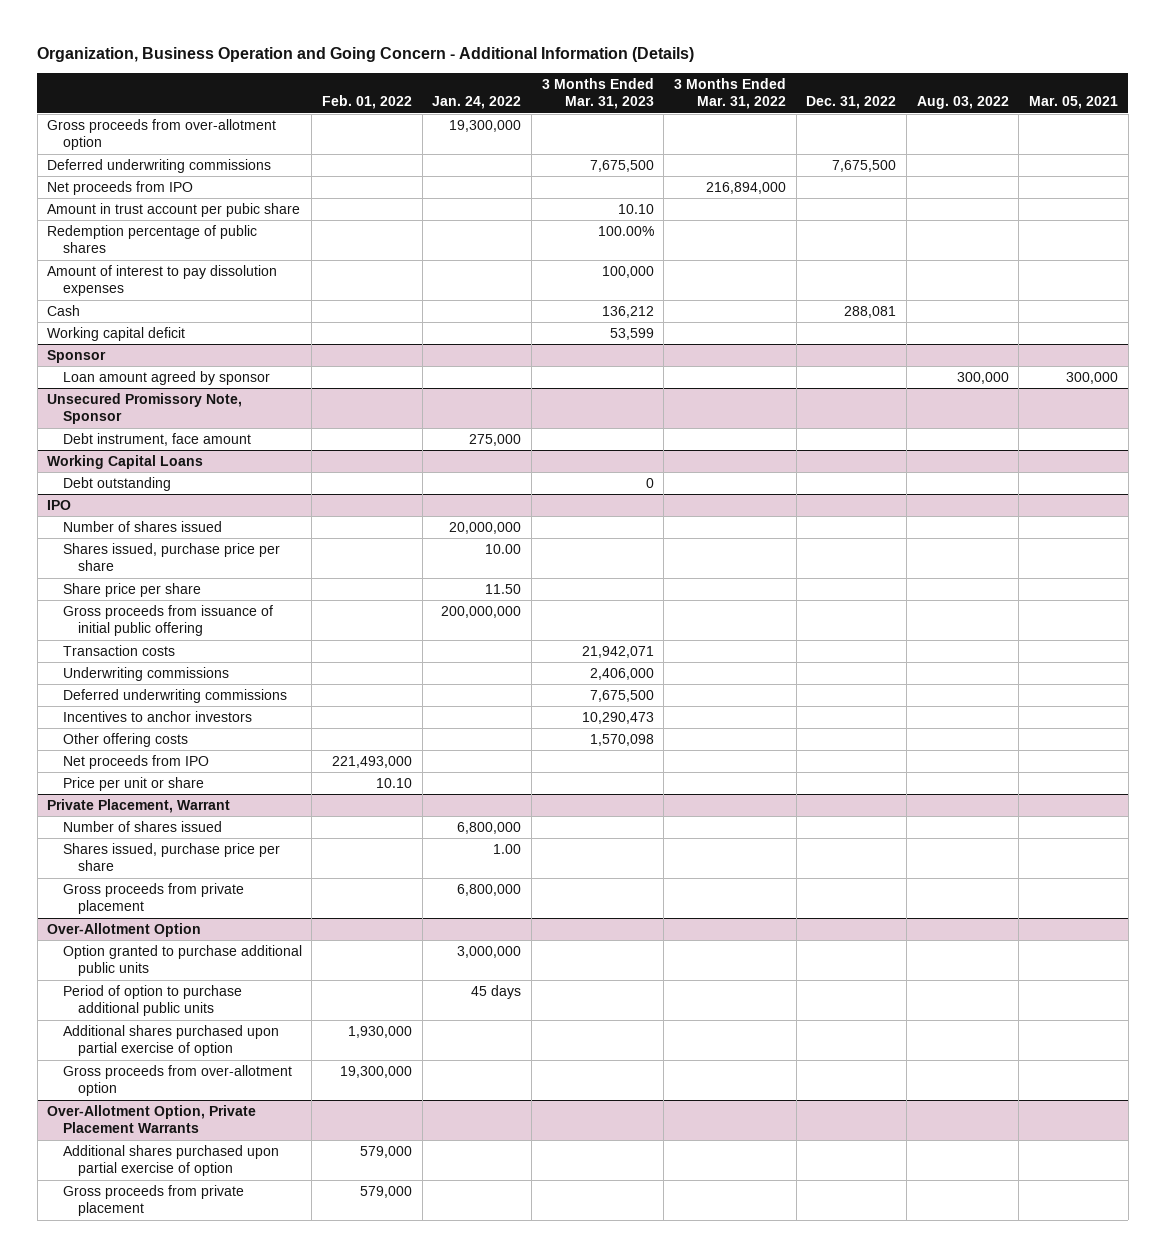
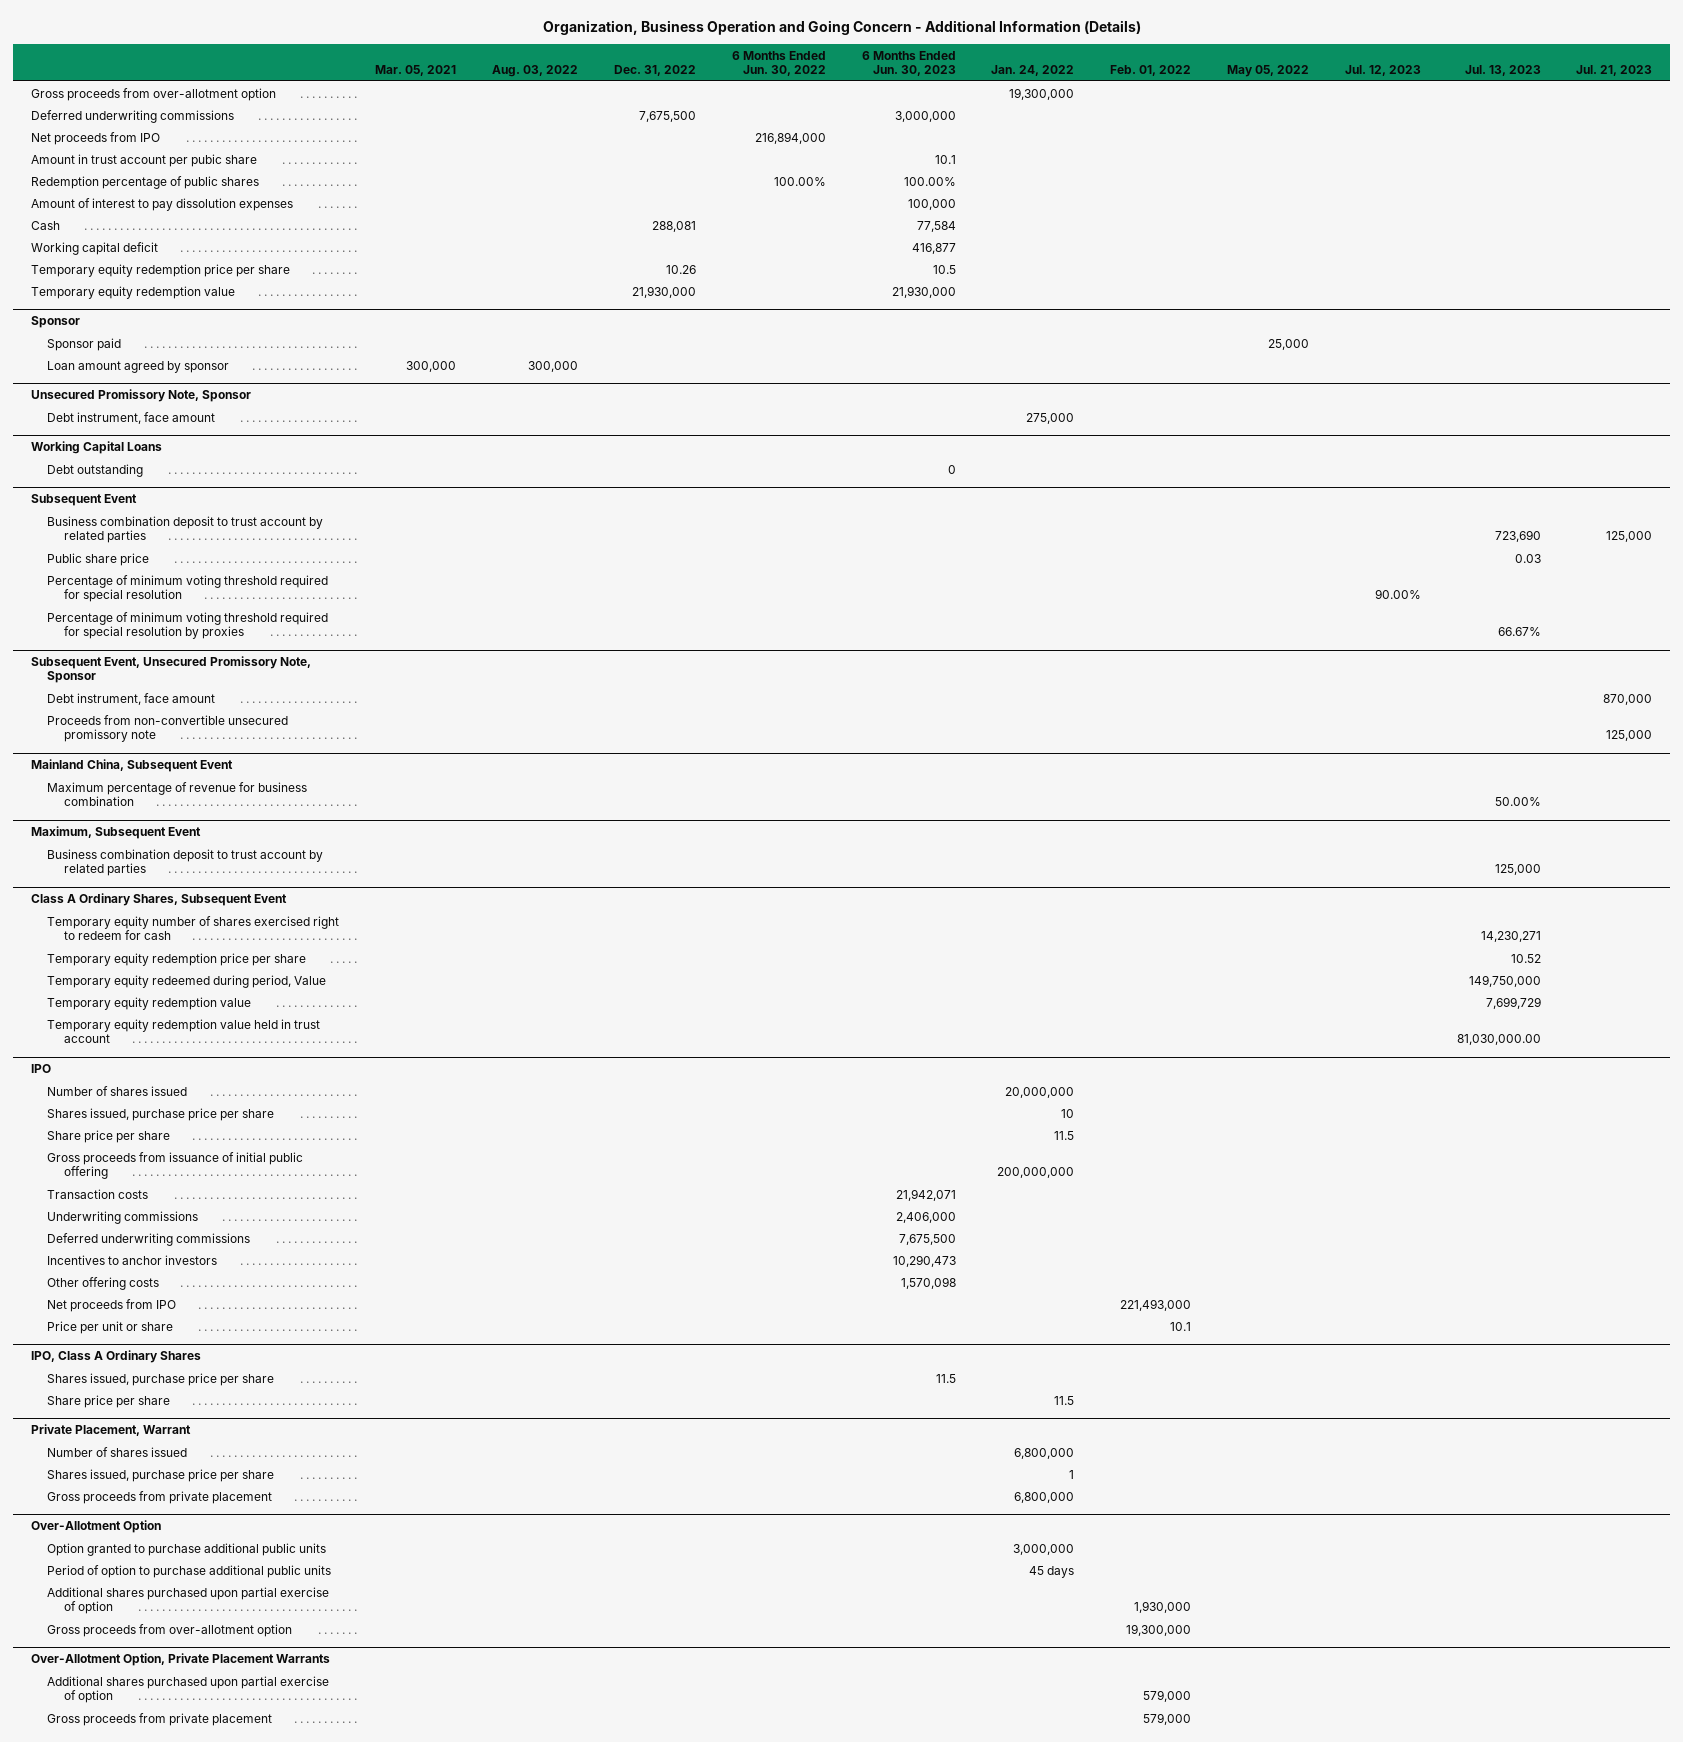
- | Feb. 01, 2022 | Jan. 24, 2022 | 3 Months Ended Mar. 31, 2023 | 3 Months Ended Mar. 31, 2022 | Dec. 31, 2022 | Aug. 03, 2022 | Mar. 05, 2021
+ | Mar. 05, 2021 | Aug. 03, 2022 | Dec. 31, 2022 | 6 Months Ended Jun. 30, 2022 | 6 Months Ended Jun. 30, 2023 | Jan. 24, 2022 | Feb. 01, 2022 | May 05, 2022 | Jul. 12, 2023 | Jul. 13, 2023 | Jul. 21, 2023
+ Temporary equity redemption price per share | | | 10.26 | | 10.5 | | | | | |
+ Temporary equity redemption value | | | 21,930,000 | | 21,930,000 | | | | | |
@ Sponsor
+ Sponsor paid | | | | | | | | 25,000 | | |
+ Subsequent Event
+ Business combination deposit to trust account by related parties | | | | | | | | | | 723,690 | 125,000
+ Public share price | | | | | | | | | | 0.03 |
+ Percentage of minimum voting threshold required for special resolution | | | | | | | | | 90.00% | |
+ Percentage of minimum voting threshold required for special resolution by proxies | | | | | | | | | | 66.67% |
+ Subsequent Event, Unsecured Promissory Note, Sponsor
+ Debt instrument, face amount | | | | | | | | | | | 870,000
+ Proceeds from non-convertible unsecured promissory note | | | | | | | | | | | 125,000
+ Mainland China, Subsequent Event
+ Maximum percentage of revenue for business combination | | | | | | | | | | 50.00% |
+ Maximum, Subsequent Event
+ Business combination deposit to trust account by related parties | | | | | | | | | | 125,000 |
+ Class A Ordinary Shares, Subsequent Event
+ Temporary equity number of shares exercised right to redeem for cash | | | | | | | | | | 14,230,271 |
+ Temporary equity redemption price per share | | | | | | | | | | 10.52 |
+ Temporary equity redeemed during period, Value | | | | | | | | | | 149,750,000 |
+ Temporary equity redemption value | | | | | | | | | | 7,699,729 |
+ Temporary equity redemption value held in trust account | | | | | | | | | | 81,030,000.00 |
@ IPO
- Shares issued, purchase price per share | | 10.00 | | | | |
- Share price per share | | 11.50 | | | | |
+ Shares issued, purchase price per share | | | | | | 10 | | | | |
+ Share price per share | | | | | | 11.5 | | | | |
- Price per unit or share | 10.10 | | | | | |
+ Price per unit or share | | | | | | | 10.1 | | | |
+ IPO, Class A Ordinary Shares
+ Shares issued, purchase price per share | | | | | 11.5 | | | | | |
+ Share price per share | | | | | | 11.5 | | | | |
@ Private Placement, Warrant
- Shares issued, purchase price per share | | 1.00 | | | | |
+ Shares issued, purchase price per share | | | | | | 1 | | | | |

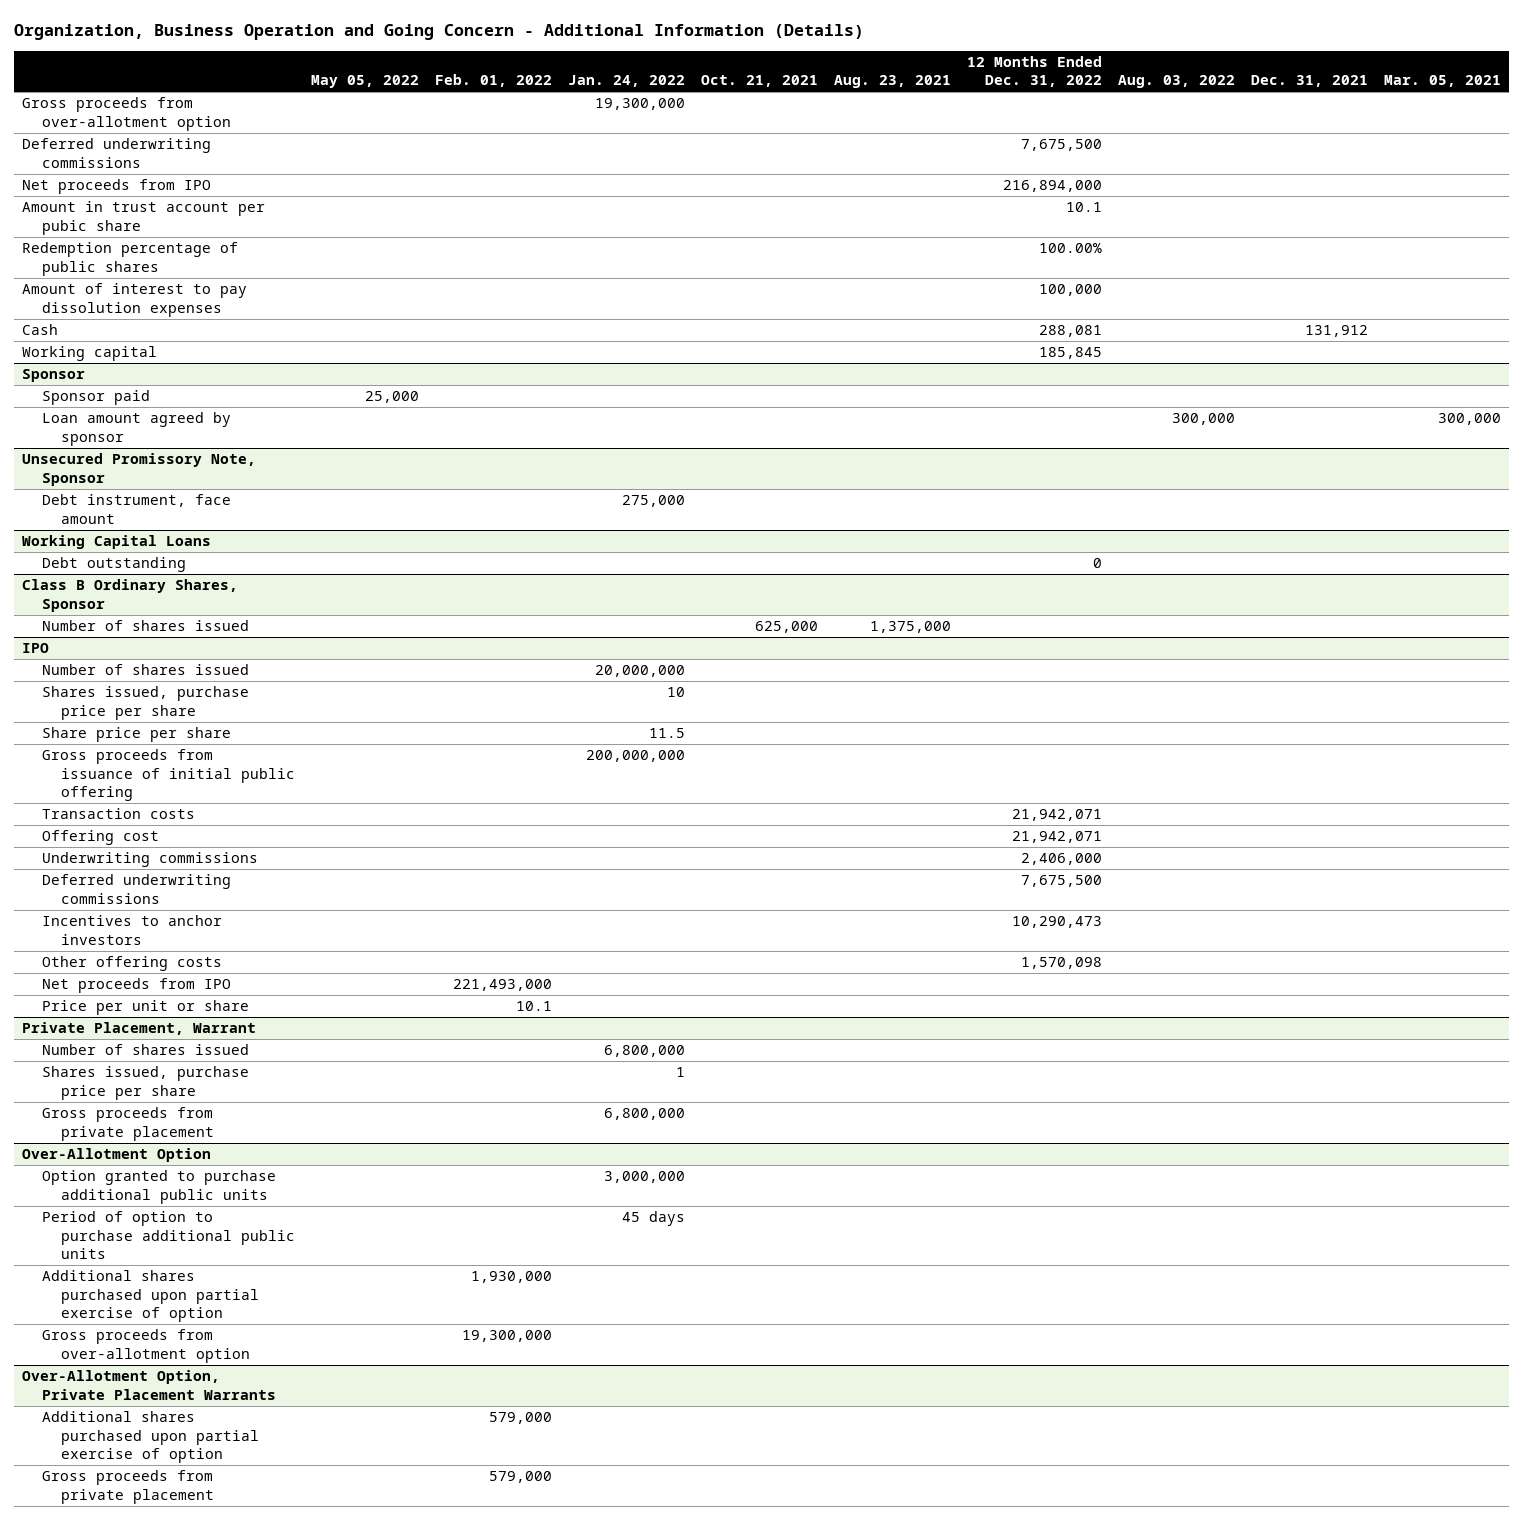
- | Mar. 05, 2021 | Aug. 03, 2022 | Dec. 31, 2022 | 6 Months Ended Jun. 30, 2022 | 6 Months Ended Jun. 30, 2023 | Jan. 24, 2022 | Feb. 01, 2022 | May 05, 2022 | Jul. 12, 2023 | Jul. 13, 2023 | Jul. 21, 2023
+ | May 05, 2022 | Feb. 01, 2022 | Jan. 24, 2022 | Oct. 21, 2021 | Aug. 23, 2021 | 12 Months Ended Dec. 31, 2022 | Aug. 03, 2022 | Dec. 31, 2021 | Mar. 05, 2021
- Working capital deficit | | | | | 416,877 | | | | | |
- Temporary equity redemption price per share | | | 10.26 | | 10.5 | | | | | |
- Temporary equity redemption value | | | 21,930,000 | | 21,930,000 | | | | | |
+ Working capital | | | | | | 185,845 | | |
- Subsequent Event
- Business combination deposit to trust account by related parties | | | | | | | | | | 723,690 | 125,000
- Public share price | | | | | | | | | | 0.03 |
- Percentage of minimum voting threshold required for special resolution | | | | | | | | | 90.00% | |
- Percentage of minimum voting threshold required for special resolution by proxies | | | | | | | | | | 66.67% |
- Subsequent Event, Unsecured Promissory Note, Sponsor
- Debt instrument, face amount | | | | | | | | | | | 870,000
- Proceeds from non-convertible unsecured promissory note | | | | | | | | | | | 125,000
- Mainland China, Subsequent Event
- Maximum percentage of revenue for business combination | | | | | | | | | | 50.00% |
- Maximum, Subsequent Event
- Business combination deposit to trust account by related parties | | | | | | | | | | 125,000 |
- Class A Ordinary Shares, Subsequent Event
- Temporary equity number of shares exercised right to redeem for cash | | | | | | | | | | 14,230,271 |
- Temporary equity redemption price per share | | | | | | | | | | 10.52 |
- Temporary equity redeemed during period, Value | | | | | | | | | | 149,750,000 |
- Temporary equity redemption value | | | | | | | | | | 7,699,729 |
- Temporary equity redemption value held in trust account | | | | | | | | | | 81,030,000.00 |
+ Class B Ordinary Shares, Sponsor
+ Number of shares issued | | | | 625,000 | 1,375,000 | | | |
@ IPO
+ Offering cost | | | | | | 21,942,071 | | |
- IPO, Class A Ordinary Shares
- Shares issued, purchase price per share | | | | | 11.5 | | | | | |
- Share price per share | | | | | | 11.5 | | | | |

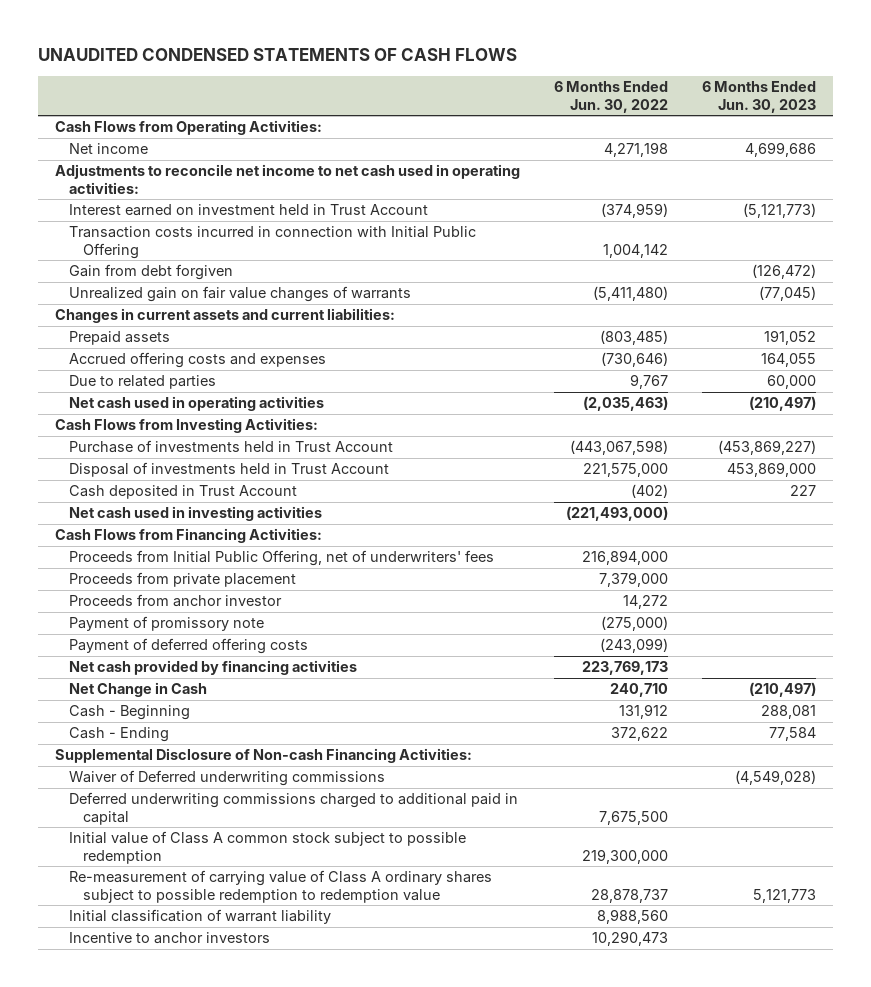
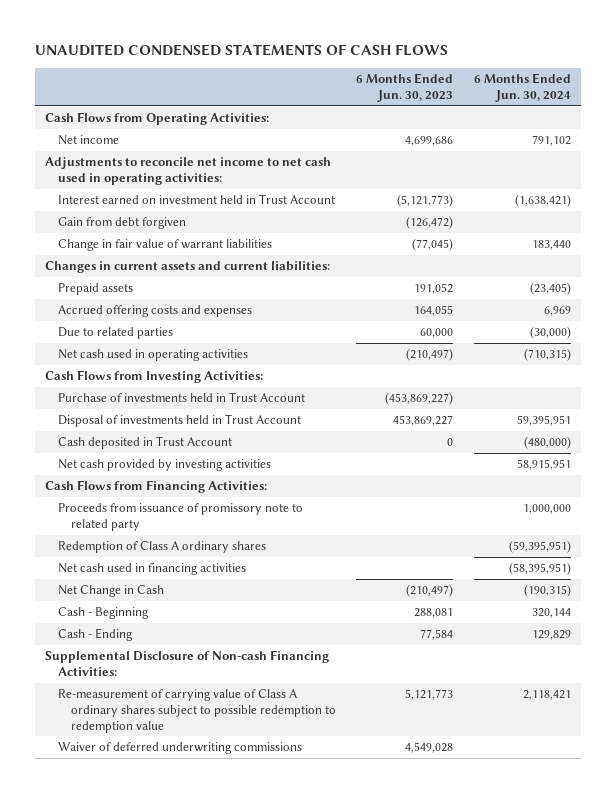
- | 6 Months Ended Jun. 30, 2022 | 6 Months Ended Jun. 30, 2023
+ | 6 Months Ended Jun. 30, 2023 | 6 Months Ended Jun. 30, 2024
- Transaction costs incurred in connection with Initial Public Offering | 1,004,142 |
- Unrealized gain on fair value changes of warrants | (5,411,480) | (77,045)
+ Change in fair value of warrant liabilities | (77,045) | 183,440
- Disposal of investments held in Trust Account | 221,575,000 | 453,869,000
- Cash deposited in Trust Account | (402) | 227
- Net cash used in investing activities | (221,493,000) |
+ Disposal of investments held in Trust Account | 453,869,227 | 59,395,951
+ Cash deposited in Trust Account | 0 | (480,000)
+ Net cash provided by investing activities | | 58,915,951
- Proceeds from Initial Public Offering, net of underwriters' fees | 216,894,000 |
- Proceeds from private placement | 7,379,000 |
- Proceeds from anchor investor | 14,272 |
- Payment of promissory note | (275,000) |
- Payment of deferred offering costs | (243,099) |
- Net cash provided by financing activities | 223,769,173 |
+ Proceeds from issuance of promissory note to related party | | 1,000,000
+ Redemption of Class A ordinary shares | | (59,395,951)
+ Net cash used in financing activities | | (58,395,951)
- Waiver of Deferred underwriting commissions | | (4,549,028)
- Deferred underwriting commissions charged to additional paid in capital | 7,675,500 |
- Initial value of Class A common stock subject to possible redemption | 219,300,000 |
- Initial classification of warrant liability | 8,988,560 |
- Incentive to anchor investors | 10,290,473 |
+ Waiver of deferred underwriting commissions | 4,549,028 |

